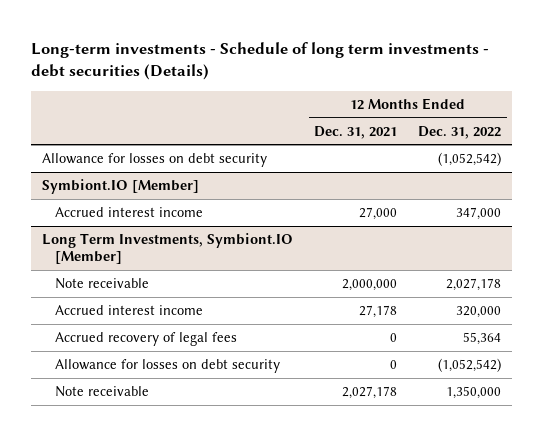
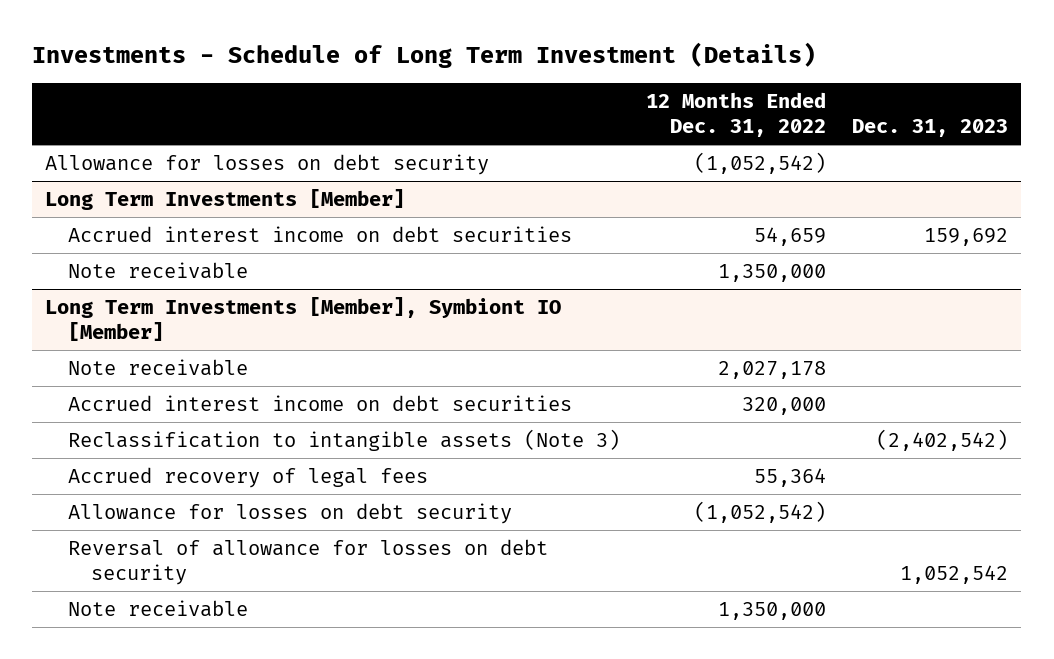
- Long-term investments - Schedule of long term investments - debt securities (Details)
+ Investments - Schedule of Long Term Investment (Details)
- | 12 Months Ended Dec. 31, 2021 | 12 Months Ended Dec. 31, 2022
+ | 12 Months Ended Dec. 31, 2022 | Dec. 31, 2023
- Symbiont.IO [Member]
- Accrued interest income | 27,000 | 347,000
- Long Term Investments, Symbiont.IO [Member]
+ Long Term Investments [Member]
+ Accrued interest income on debt securities | 54,659 | 159,692
+ Note receivable | 1,350,000 |
+ Long Term Investments [Member], Symbiont IO [Member]
- Accrued interest income | 27,178 | 320,000
+ Accrued interest income on debt securities | 320,000 |
+ Reclassification to intangible assets (Note 3) | | (2,402,542)
+ Reversal of allowance for losses on debt security | | 1,052,542

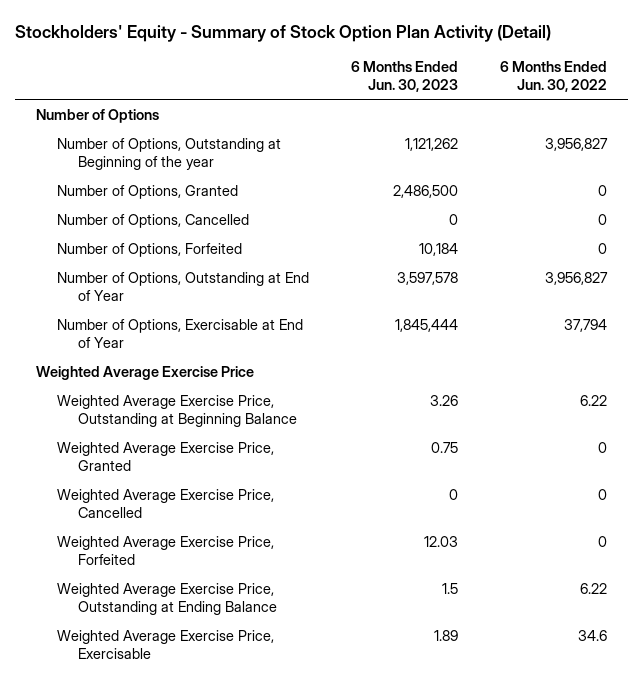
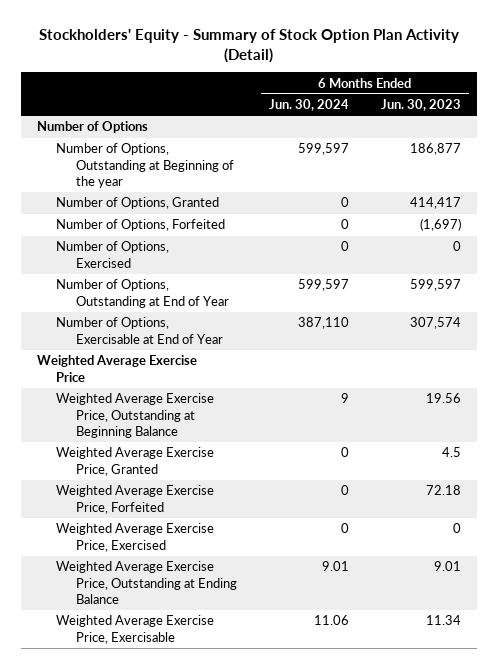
- | 6 Months Ended Jun. 30, 2023 | 6 Months Ended Jun. 30, 2022
+ | 6 Months Ended Jun. 30, 2024 | 6 Months Ended Jun. 30, 2023
- Number of Options, Outstanding at Beginning of the year | 1,121,262 | 3,956,827
- Number of Options, Granted | 2,486,500 | 0
- Number of Options, Cancelled | 0 | 0
- Number of Options, Forfeited | 10,184 | 0
- Number of Options, Outstanding at End of Year | 3,597,578 | 3,956,827
- Number of Options, Exercisable at End of Year | 1,845,444 | 37,794
+ Number of Options, Outstanding at Beginning of the year | 599,597 | 186,877
+ Number of Options, Granted | 0 | 414,417
+ Number of Options, Forfeited | 0 | (1,697)
+ Number of Options, Exercised | 0 | 0
+ Number of Options, Outstanding at End of Year | 599,597 | 599,597
+ Number of Options, Exercisable at End of Year | 387,110 | 307,574
- Weighted Average Exercise Price, Outstanding at Beginning Balance | 3.26 | 6.22
- Weighted Average Exercise Price, Granted | 0.75 | 0
- Weighted Average Exercise Price, Cancelled | 0 | 0
- Weighted Average Exercise Price, Forfeited | 12.03 | 0
- Weighted Average Exercise Price, Outstanding at Ending Balance | 1.5 | 6.22
- Weighted Average Exercise Price, Exercisable | 1.89 | 34.6
+ Weighted Average Exercise Price, Outstanding at Beginning Balance | 9 | 19.56
+ Weighted Average Exercise Price, Granted | 0 | 4.5
+ Weighted Average Exercise Price, Forfeited | 0 | 72.18
+ Weighted Average Exercise Price, Exercised | 0 | 0
+ Weighted Average Exercise Price, Outstanding at Ending Balance | 9.01 | 9.01
+ Weighted Average Exercise Price, Exercisable | 11.06 | 11.34

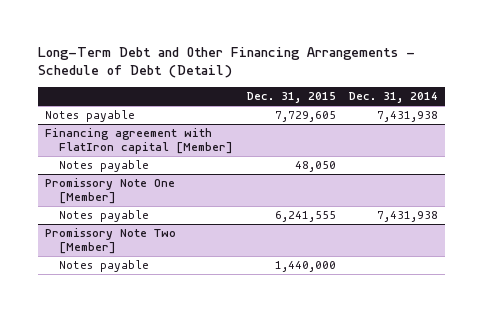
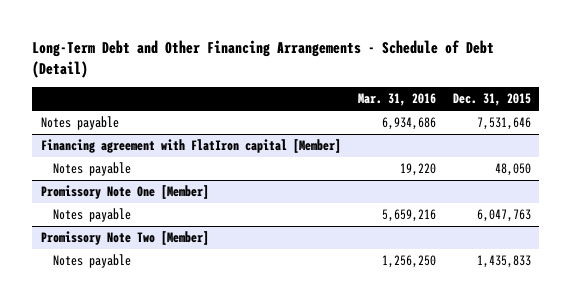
- | Dec. 31, 2015 | Dec. 31, 2014
+ | Mar. 31, 2016 | Dec. 31, 2015
- Notes payable | 7,729,605 | 7,431,938
+ Notes payable | 6,934,686 | 7,531,646
@ Promissory Note One [Member]
- Notes payable | 6,241,555 | 7,431,938
+ Notes payable | 5,659,216 | 6,047,763
@ Promissory Note Two [Member]
- Notes payable | 1,440,000 |
+ Notes payable | 1,256,250 | 1,435,833

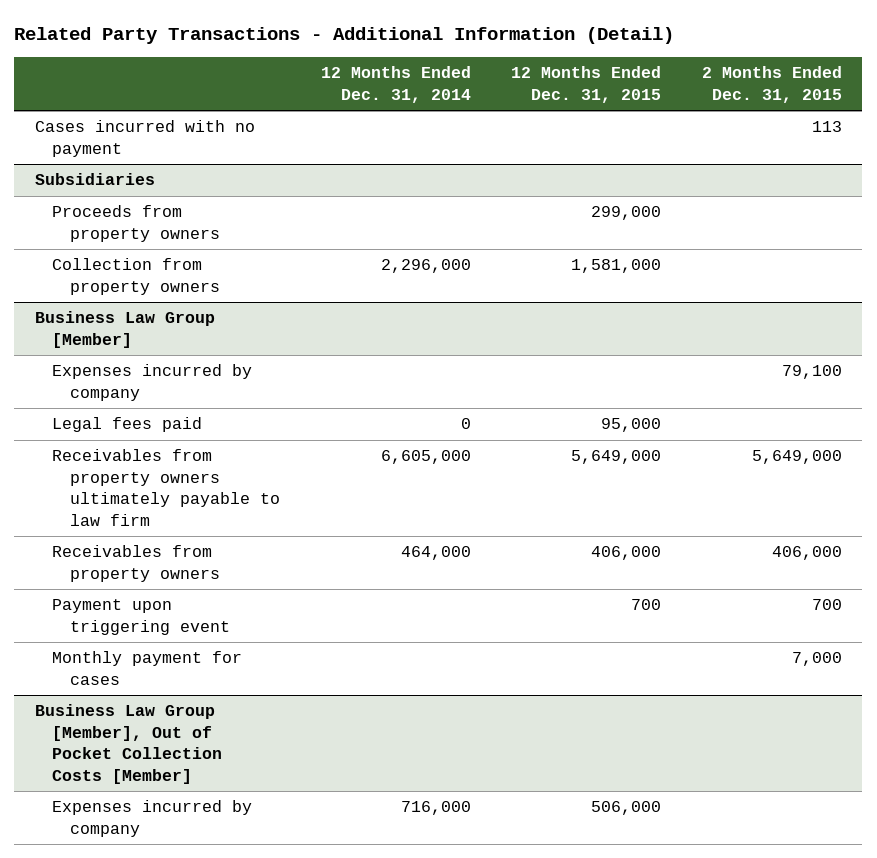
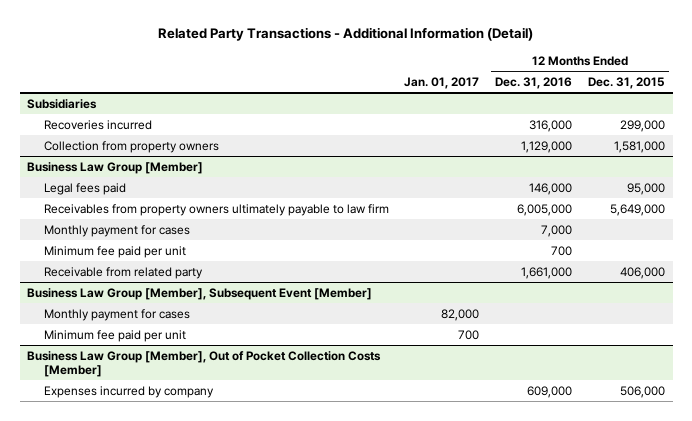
- | 12 Months Ended Dec. 31, 2014 | 12 Months Ended Dec. 31, 2015 | 2 Months Ended Dec. 31, 2015
+ | Jan. 01, 2017 | 12 Months Ended Dec. 31, 2016 | 12 Months Ended Dec. 31, 2015
- Cases incurred with no payment | | | 113
@ Subsidiaries
- Proceeds from property owners | | 299,000 |
+ Recoveries incurred | | 316,000 | 299,000
@ Business Law Group [Member]
- Expenses incurred by company | | | 79,100
- Receivables from property owners | 464,000 | 406,000 | 406,000
- Payment upon triggering event | | 700 | 700
+ Minimum fee paid per unit | | 700 |
+ Receivable from related party | | 1,661,000 | 406,000
+ Business Law Group [Member], Subsequent Event [Member]
+ Monthly payment for cases | 82,000 | |
+ Minimum fee paid per unit | 700 | |

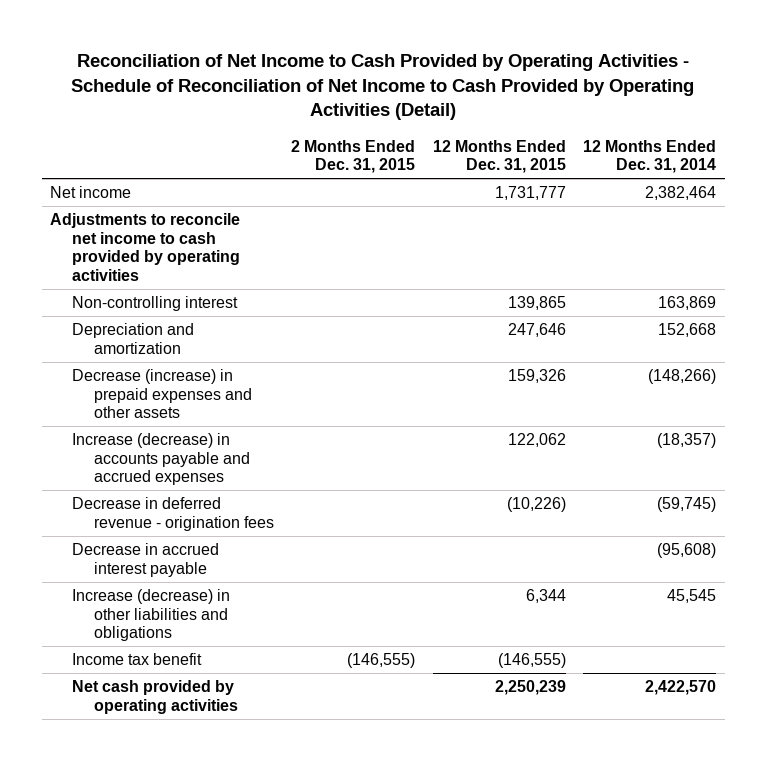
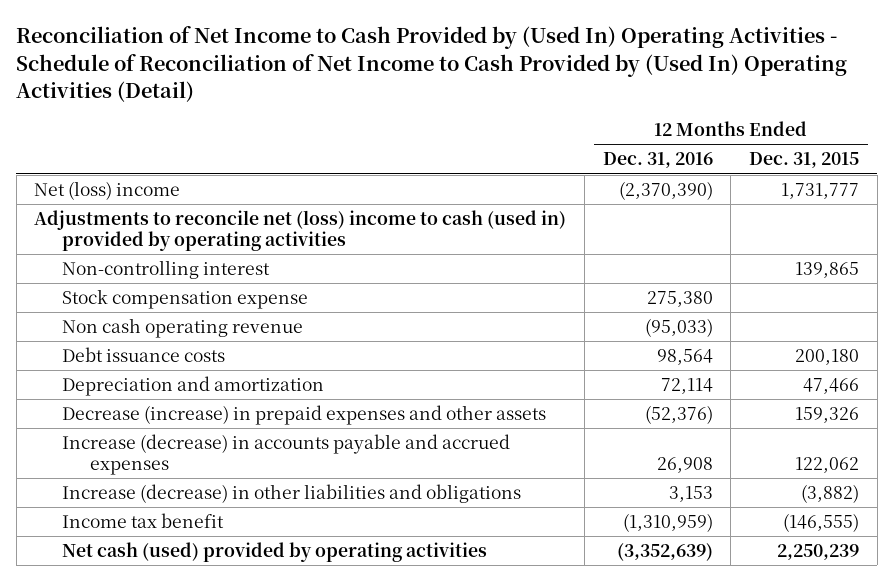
- Reconciliation of Net Income to Cash Provided by Operating Activities - Schedule of Reconciliation of Net Income to Cash Provided by Operating Activities (Detail)
+ Reconciliation of Net Income to Cash Provided by (Used In) Operating Activities - Schedule of Reconciliation of Net Income to Cash Provided by (Used In) Operating Activities (Detail)
- | 2 Months Ended Dec. 31, 2015 | 12 Months Ended Dec. 31, 2015 | 12 Months Ended Dec. 31, 2014
+ | 12 Months Ended Dec. 31, 2016 | 12 Months Ended Dec. 31, 2015
- Net income | | 1,731,777 | 2,382,464
- Adjustments to reconcile net income to cash provided by operating activities
+ Net (loss) income | (2,370,390) | 1,731,777
+ Adjustments to reconcile net (loss) income to cash (used in) provided by operating activities
- Depreciation and amortization | | 247,646 | 152,668
+ Stock compensation expense | 275,380 |
+ Non cash operating revenue | (95,033) |
+ Debt issuance costs | 98,564 | 200,180
+ Depreciation and amortization | 72,114 | 47,466
- Decrease in deferred revenue - origination fees | | (10,226) | (59,745)
- Decrease in accrued interest payable | | | (95,608)
- Increase (decrease) in other liabilities and obligations | | 6,344 | 45,545
+ Increase (decrease) in other liabilities and obligations | 3,153 | (3,882)
- Net cash provided by operating activities | | 2,250,239 | 2,422,570
+ Net cash (used) provided by operating activities | (3,352,639) | 2,250,239

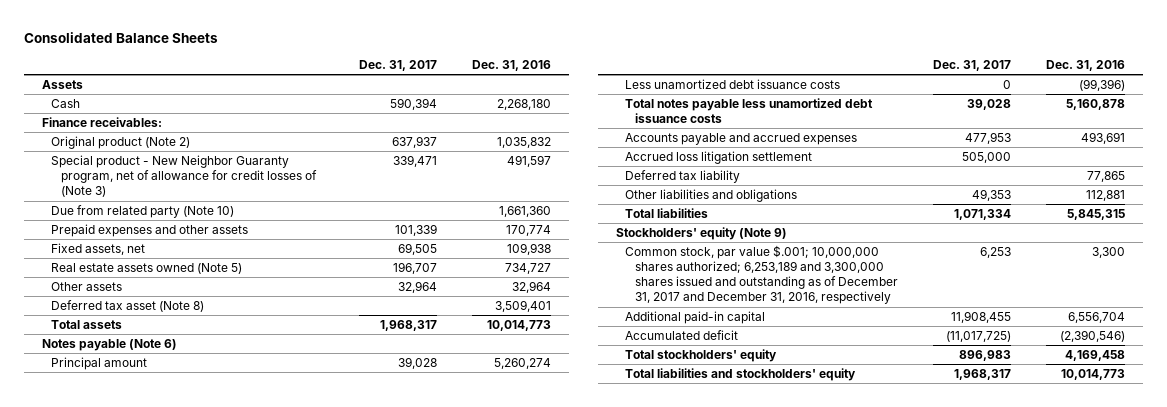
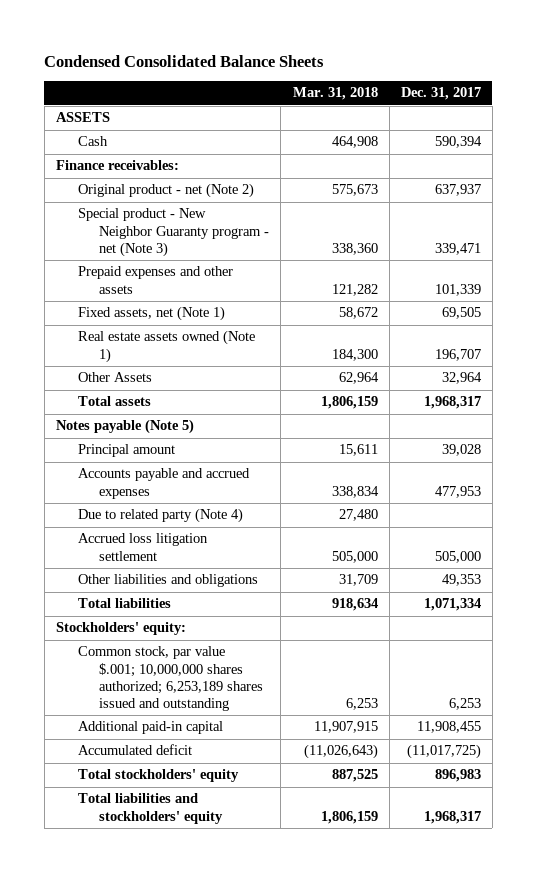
- Consolidated Balance Sheets
+ Condensed Consolidated Balance Sheets
- | Dec. 31, 2017 | Dec. 31, 2016
+ | Mar. 31, 2018 | Dec. 31, 2017
- Assets
+ ASSETS
- Original product (Note 2) | 637,937 | 1,035,832
- Special product - New Neighbor Guaranty program, net of allowance for credit losses of (Note 3) | 339,471 | 491,597
- Due from related party (Note 10) | | 1,661,360
+ Original product - net (Note 2) | 575,673 | 637,937
+ Special product - New Neighbor Guaranty program - net (Note 3) | 338,360 | 339,471
- Fixed assets, net | 69,505 | 109,938
- Real estate assets owned (Note 5) | 196,707 | 734,727
- Other assets | 32,964 | 32,964
- Deferred tax asset (Note 8) | | 3,509,401
+ Fixed assets, net (Note 1) | 58,672 | 69,505
+ Real estate assets owned (Note 1) | 184,300 | 196,707
+ Other Assets | 62,964 | 32,964
- Notes payable (Note 6)
+ Notes payable (Note 5)
- Less unamortized debt issuance costs | 0 | (99,396)
- Total notes payable less unamortized debt issuance costs | 39,028 | 5,160,878
+ Due to related party (Note 4) | 27,480 |
- Deferred tax liability | | 77,865
- Stockholders' equity (Note 9)
- Common stock, par value $.001; 10,000,000 shares authorized; 6,253,189 and 3,300,000 shares issued and outstanding as of December 31, 2017 and December 31, 2016, respectively | 6,253 | 3,300
+ Stockholders' equity:
+ Common stock, par value $.001; 10,000,000 shares authorized; 6,253,189 shares issued and outstanding | 6,253 | 6,253

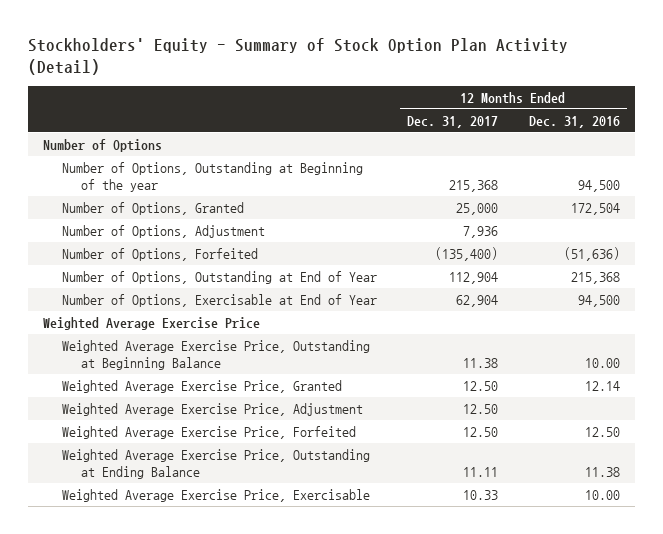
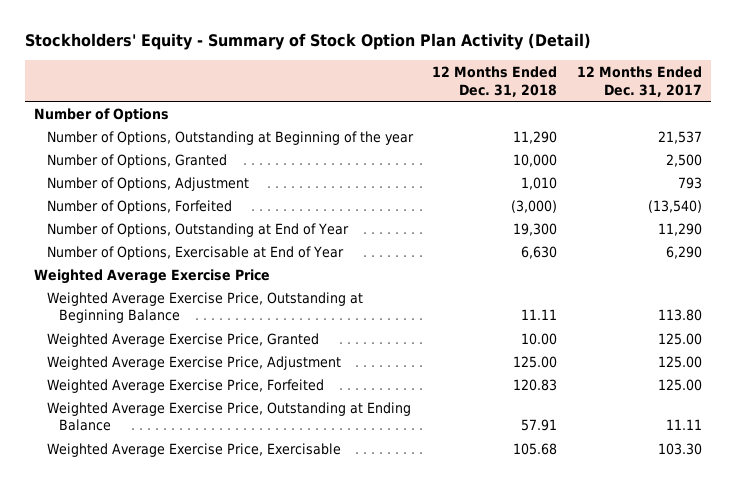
- | 12 Months Ended Dec. 31, 2017 | 12 Months Ended Dec. 31, 2016
+ | 12 Months Ended Dec. 31, 2018 | 12 Months Ended Dec. 31, 2017
- Number of Options, Outstanding at Beginning of the year | 215,368 | 94,500
- Number of Options, Granted | 25,000 | 172,504
- Number of Options, Adjustment | 7,936 |
- Number of Options, Forfeited | (135,400) | (51,636)
- Number of Options, Outstanding at End of Year | 112,904 | 215,368
- Number of Options, Exercisable at End of Year | 62,904 | 94,500
+ Number of Options, Outstanding at Beginning of the year | 11,290 | 21,537
+ Number of Options, Granted | 10,000 | 2,500
+ Number of Options, Adjustment | 1,010 | 793
+ Number of Options, Forfeited | (3,000) | (13,540)
+ Number of Options, Outstanding at End of Year | 19,300 | 11,290
+ Number of Options, Exercisable at End of Year | 6,630 | 6,290
- Weighted Average Exercise Price, Outstanding at Beginning Balance | 11.38 | 10.00
- Weighted Average Exercise Price, Granted | 12.50 | 12.14
- Weighted Average Exercise Price, Adjustment | 12.50 |
- Weighted Average Exercise Price, Forfeited | 12.50 | 12.50
+ Weighted Average Exercise Price, Outstanding at Beginning Balance | 11.11 | 113.80
+ Weighted Average Exercise Price, Granted | 10.00 | 125.00
+ Weighted Average Exercise Price, Adjustment | 125.00 | 125.00
+ Weighted Average Exercise Price, Forfeited | 120.83 | 125.00
- Weighted Average Exercise Price, Exercisable | 10.33 | 10.00
+ Weighted Average Exercise Price, Exercisable | 105.68 | 103.30

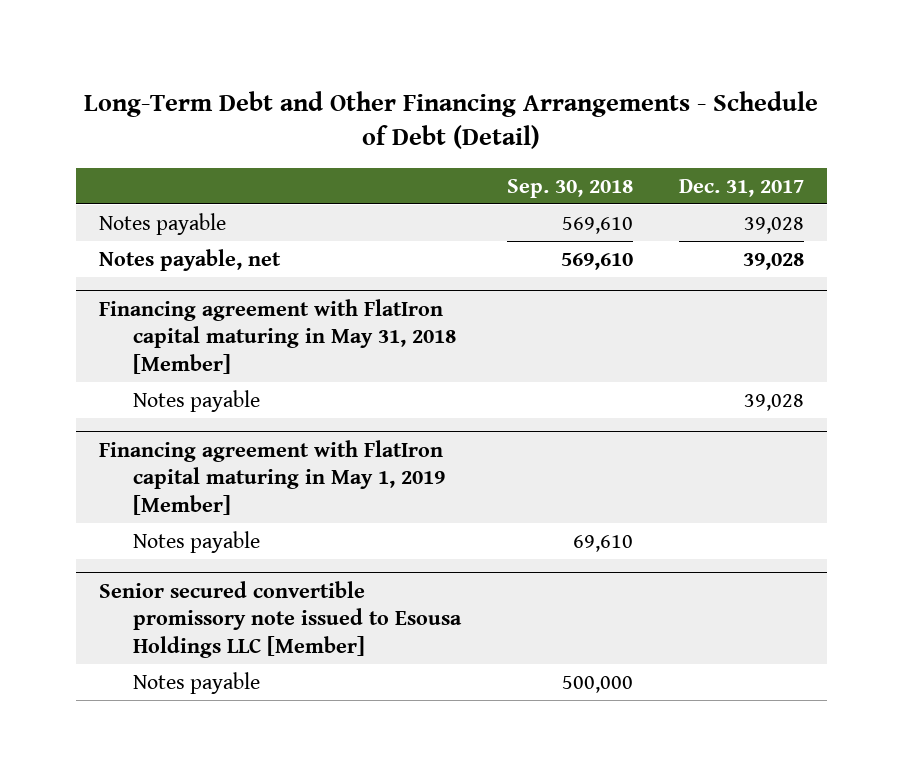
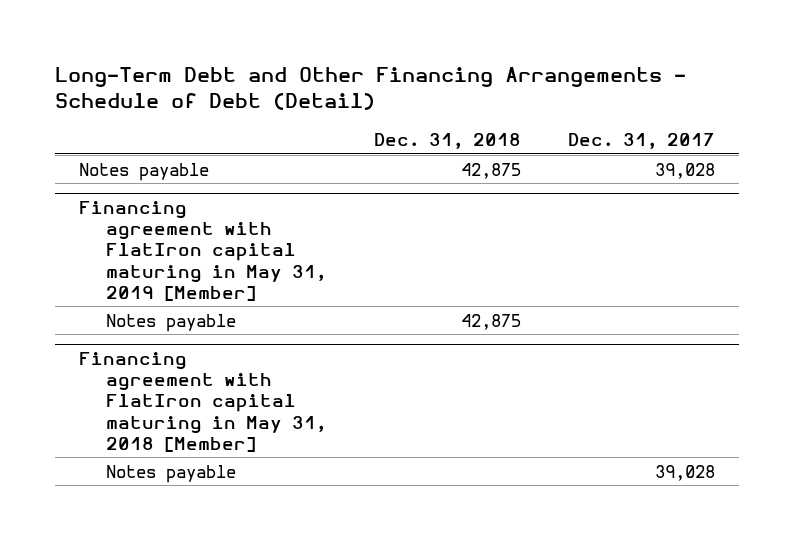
- | Sep. 30, 2018 | Dec. 31, 2017
+ | Dec. 31, 2018 | Dec. 31, 2017
- Notes payable, net | 569,610 | 39,028
+ Financing agreement with FlatIron capital maturing in May 31, 2019 [Member]
+ Notes payable | 42,875 |
- Financing agreement with FlatIron capital maturing in May 1, 2019 [Member]
- Notes payable | 69,610 |
- Senior secured convertible promissory note issued to Esousa Holdings LLC [Member]
- Notes payable | 500,000 |

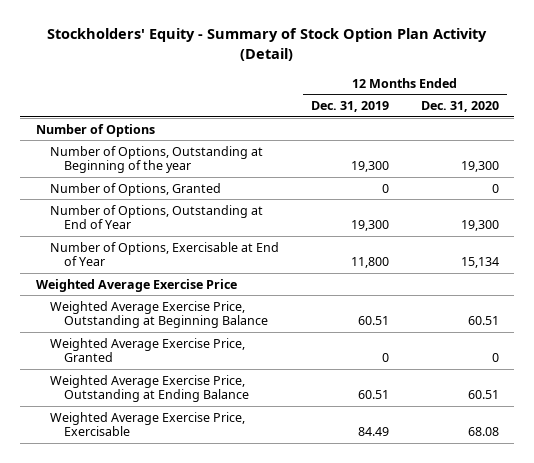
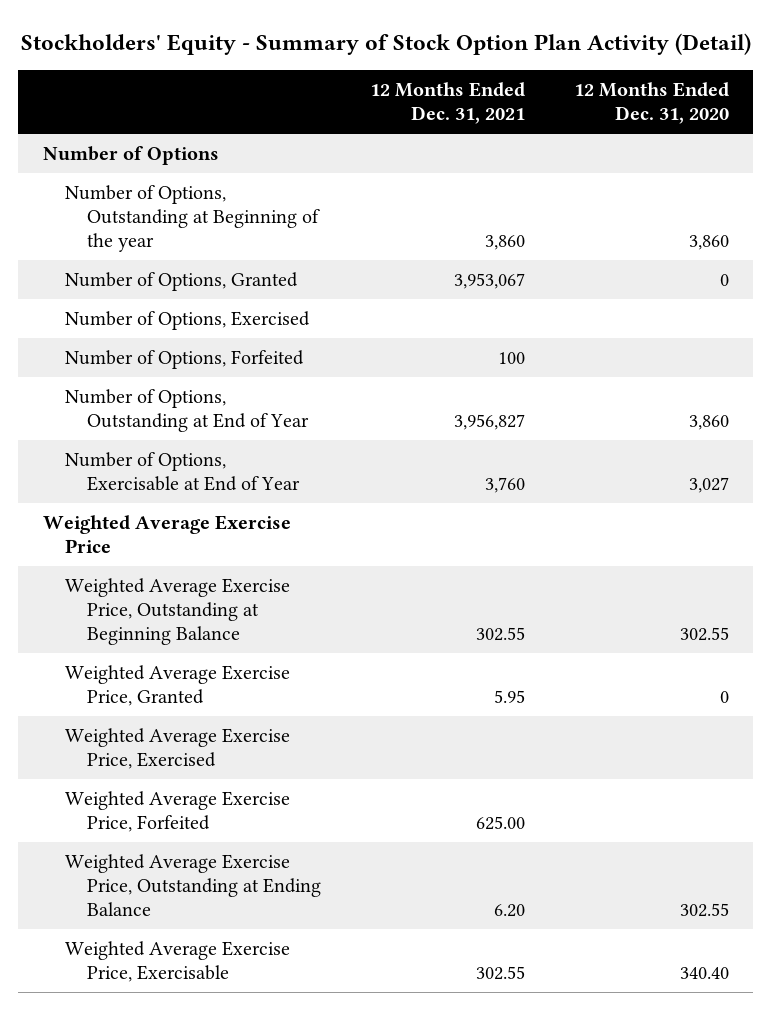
- | 12 Months Ended Dec. 31, 2019 | 12 Months Ended Dec. 31, 2020
+ | 12 Months Ended Dec. 31, 2021 | 12 Months Ended Dec. 31, 2020
- Number of Options, Outstanding at Beginning of the year | 19,300 | 19,300
+ Number of Options, Outstanding at Beginning of the year | 3,860 | 3,860
- Number of Options, Outstanding at End of Year | 19,300 | 19,300
- Number of Options, Exercisable at End of Year | 11,800 | 15,134
+ Number of Options, Exercised
+ Number of Options, Forfeited | 100 |
+ Number of Options, Outstanding at End of Year | 3,956,827 | 3,860
+ Number of Options, Exercisable at End of Year | 3,760 | 3,027
- Weighted Average Exercise Price, Outstanding at Beginning Balance | 60.51 | 60.51
+ Weighted Average Exercise Price, Outstanding at Beginning Balance | 302.55 | 302.55
- Weighted Average Exercise Price, Outstanding at Ending Balance | 60.51 | 60.51
- Weighted Average Exercise Price, Exercisable | 84.49 | 68.08
+ Weighted Average Exercise Price, Exercised
+ Weighted Average Exercise Price, Forfeited | 625.00 |
+ Weighted Average Exercise Price, Outstanding at Ending Balance | 6.20 | 302.55
+ Weighted Average Exercise Price, Exercisable | 302.55 | 340.40

